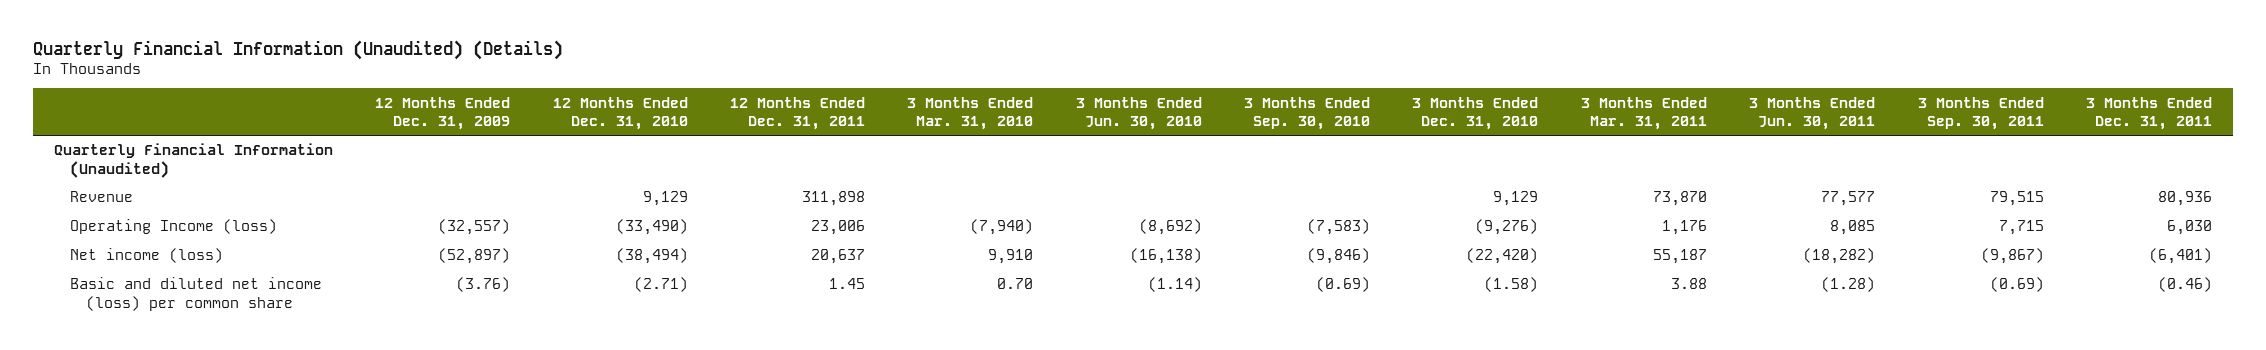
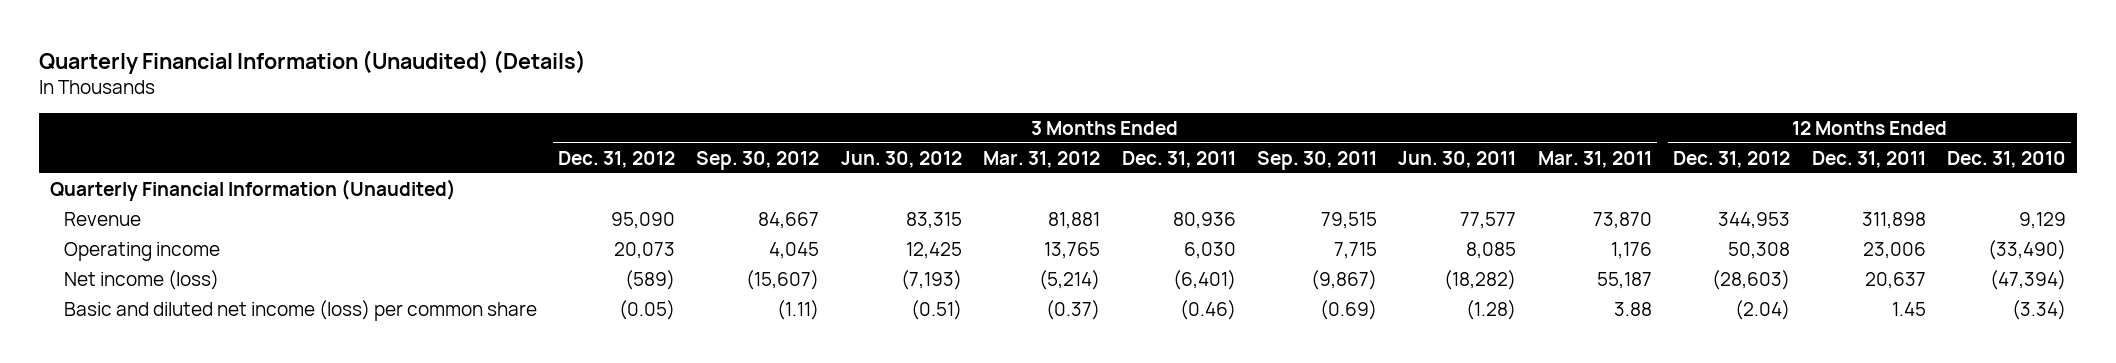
- | 12 Months Ended Dec. 31, 2009 | 12 Months Ended Dec. 31, 2010 | 12 Months Ended Dec. 31, 2011 | 3 Months Ended Mar. 31, 2010 | 3 Months Ended Jun. 30, 2010 | 3 Months Ended Sep. 30, 2010 | 3 Months Ended Dec. 31, 2010 | 3 Months Ended Mar. 31, 2011 | 3 Months Ended Jun. 30, 2011 | 3 Months Ended Sep. 30, 2011 | 3 Months Ended Dec. 31, 2011
+ | 3 Months Ended Dec. 31, 2012 | 3 Months Ended Sep. 30, 2012 | 3 Months Ended Jun. 30, 2012 | 3 Months Ended Mar. 31, 2012 | 3 Months Ended Dec. 31, 2011 | 3 Months Ended Sep. 30, 2011 | 3 Months Ended Jun. 30, 2011 | 3 Months Ended Mar. 31, 2011 | 12 Months Ended Dec. 31, 2012 | 12 Months Ended Dec. 31, 2011 | 12 Months Ended Dec. 31, 2010
- Operating Income (loss) | (32,557) | (33,490) | 23,006 | (7,940) | (8,692) | (7,583) | (9,276) | 1,176 | 8,085 | 7,715 | 6,030
- Net income (loss) | (52,897) | (38,494) | 20,637 | 9,910 | (16,138) | (9,846) | (22,420) | 55,187 | (18,282) | (9,867) | (6,401)
- Basic and diluted net income (loss) per common share | (3.76) | (2.71) | 1.45 | 0.70 | (1.14) | (0.69) | (1.58) | 3.88 | (1.28) | (0.69) | (0.46)
+ Operating income | 20,073 | 4,045 | 12,425 | 13,765 | 6,030 | 7,715 | 8,085 | 1,176 | 50,308 | 23,006 | (33,490)
+ Net income (loss) | (589) | (15,607) | (7,193) | (5,214) | (6,401) | (9,867) | (18,282) | 55,187 | (28,603) | 20,637 | (47,394)
+ Basic and diluted net income (loss) per common share | (0.05) | (1.11) | (0.51) | (0.37) | (0.46) | (0.69) | (1.28) | 3.88 | (2.04) | 1.45 | (3.34)

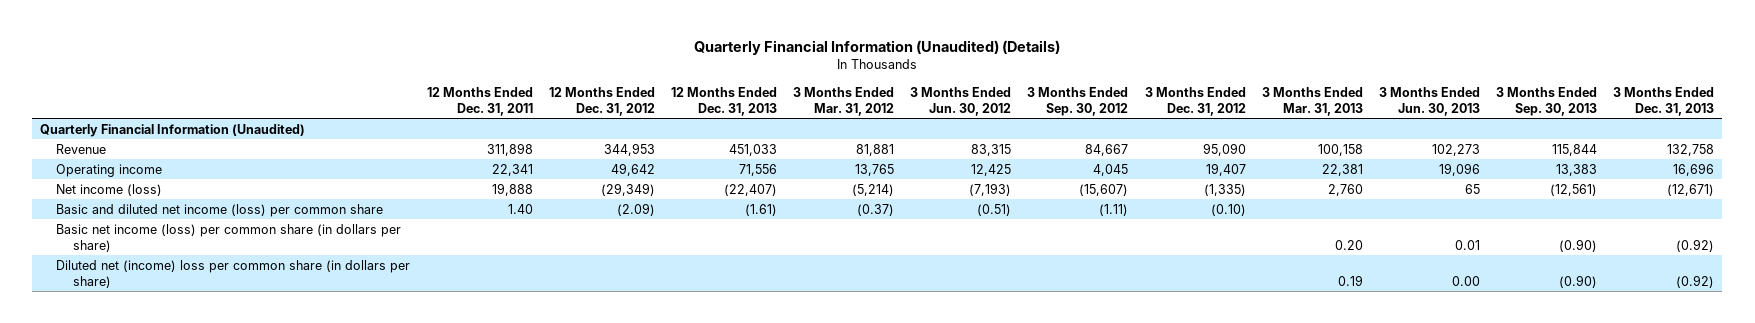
- | 3 Months Ended Dec. 31, 2012 | 3 Months Ended Sep. 30, 2012 | 3 Months Ended Jun. 30, 2012 | 3 Months Ended Mar. 31, 2012 | 3 Months Ended Dec. 31, 2011 | 3 Months Ended Sep. 30, 2011 | 3 Months Ended Jun. 30, 2011 | 3 Months Ended Mar. 31, 2011 | 12 Months Ended Dec. 31, 2012 | 12 Months Ended Dec. 31, 2011 | 12 Months Ended Dec. 31, 2010
+ | 12 Months Ended Dec. 31, 2011 | 12 Months Ended Dec. 31, 2012 | 12 Months Ended Dec. 31, 2013 | 3 Months Ended Mar. 31, 2012 | 3 Months Ended Jun. 30, 2012 | 3 Months Ended Sep. 30, 2012 | 3 Months Ended Dec. 31, 2012 | 3 Months Ended Mar. 31, 2013 | 3 Months Ended Jun. 30, 2013 | 3 Months Ended Sep. 30, 2013 | 3 Months Ended Dec. 31, 2013
- Operating income | 20,073 | 4,045 | 12,425 | 13,765 | 6,030 | 7,715 | 8,085 | 1,176 | 50,308 | 23,006 | (33,490)
- Net income (loss) | (589) | (15,607) | (7,193) | (5,214) | (6,401) | (9,867) | (18,282) | 55,187 | (28,603) | 20,637 | (47,394)
- Basic and diluted net income (loss) per common share | (0.05) | (1.11) | (0.51) | (0.37) | (0.46) | (0.69) | (1.28) | 3.88 | (2.04) | 1.45 | (3.34)
+ Operating income | 22,341 | 49,642 | 71,556 | 13,765 | 12,425 | 4,045 | 19,407 | 22,381 | 19,096 | 13,383 | 16,696
+ Net income (loss) | 19,888 | (29,349) | (22,407) | (5,214) | (7,193) | (15,607) | (1,335) | 2,760 | 65 | (12,561) | (12,671)
+ Basic and diluted net income (loss) per common share | 1.40 | (2.09) | (1.61) | (0.37) | (0.51) | (1.11) | (0.10) | | | |
+ Basic net income (loss) per common share (in dollars per share) | | | | | | | | 0.20 | 0.01 | (0.90) | (0.92)
+ Diluted net (income) loss per common share (in dollars per share) | | | | | | | | 0.19 | 0.00 | (0.90) | (0.92)

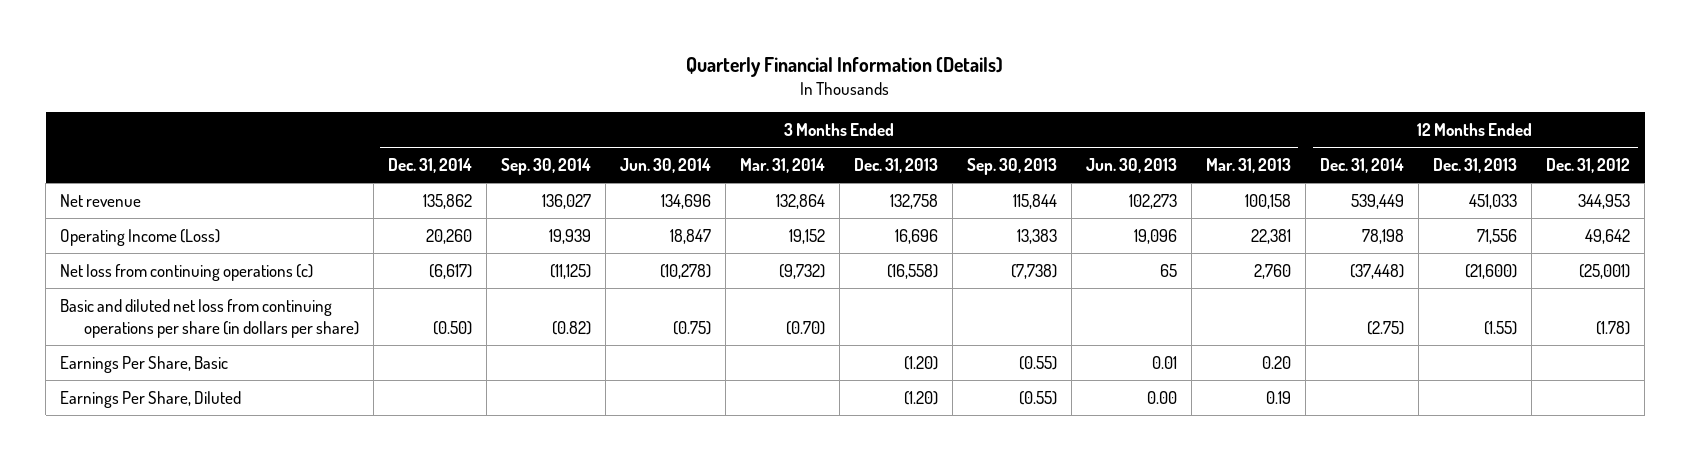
- Quarterly Financial Information (Unaudited) (Details)
+ Quarterly Financial Information (Details)
- | 12 Months Ended Dec. 31, 2011 | 12 Months Ended Dec. 31, 2012 | 12 Months Ended Dec. 31, 2013 | 3 Months Ended Mar. 31, 2012 | 3 Months Ended Jun. 30, 2012 | 3 Months Ended Sep. 30, 2012 | 3 Months Ended Dec. 31, 2012 | 3 Months Ended Mar. 31, 2013 | 3 Months Ended Jun. 30, 2013 | 3 Months Ended Sep. 30, 2013 | 3 Months Ended Dec. 31, 2013
+ | 3 Months Ended Dec. 31, 2014 | 3 Months Ended Sep. 30, 2014 | 3 Months Ended Jun. 30, 2014 | 3 Months Ended Mar. 31, 2014 | 3 Months Ended Dec. 31, 2013 | 3 Months Ended Sep. 30, 2013 | 3 Months Ended Jun. 30, 2013 | 3 Months Ended Mar. 31, 2013 | 12 Months Ended Dec. 31, 2014 | 12 Months Ended Dec. 31, 2013 | 12 Months Ended Dec. 31, 2012
- Quarterly Financial Information (Unaudited)
- Revenue | 311,898 | 344,953 | 451,033 | 81,881 | 83,315 | 84,667 | 95,090 | 100,158 | 102,273 | 115,844 | 132,758
- Operating income | 22,341 | 49,642 | 71,556 | 13,765 | 12,425 | 4,045 | 19,407 | 22,381 | 19,096 | 13,383 | 16,696
- Net income (loss) | 19,888 | (29,349) | (22,407) | (5,214) | (7,193) | (15,607) | (1,335) | 2,760 | 65 | (12,561) | (12,671)
- Basic and diluted net income (loss) per common share | 1.40 | (2.09) | (1.61) | (0.37) | (0.51) | (1.11) | (0.10) | | | |
- Basic net income (loss) per common share (in dollars per share) | | | | | | | | 0.20 | 0.01 | (0.90) | (0.92)
- Diluted net (income) loss per common share (in dollars per share) | | | | | | | | 0.19 | 0.00 | (0.90) | (0.92)
+ Net revenue | 135,862 | 136,027 | 134,696 | 132,864 | 132,758 | 115,844 | 102,273 | 100,158 | 539,449 | 451,033 | 344,953
+ Operating Income (Loss) | 20,260 | 19,939 | 18,847 | 19,152 | 16,696 | 13,383 | 19,096 | 22,381 | 78,198 | 71,556 | 49,642
+ Net loss from continuing operations (c) | (6,617) | (11,125) | (10,278) | (9,732) | (16,558) | (7,738) | 65 | 2,760 | (37,448) | (21,600) | (25,001)
+ Basic and diluted net loss from continuing operations per share (in dollars per share) | (0.50) | (0.82) | (0.75) | (0.70) | | | | | (2.75) | (1.55) | (1.78)
+ Earnings Per Share, Basic | | | | | (1.20) | (0.55) | 0.01 | 0.20 | | |
+ Earnings Per Share, Diluted | | | | | (1.20) | (0.55) | 0.00 | 0.19 | | |

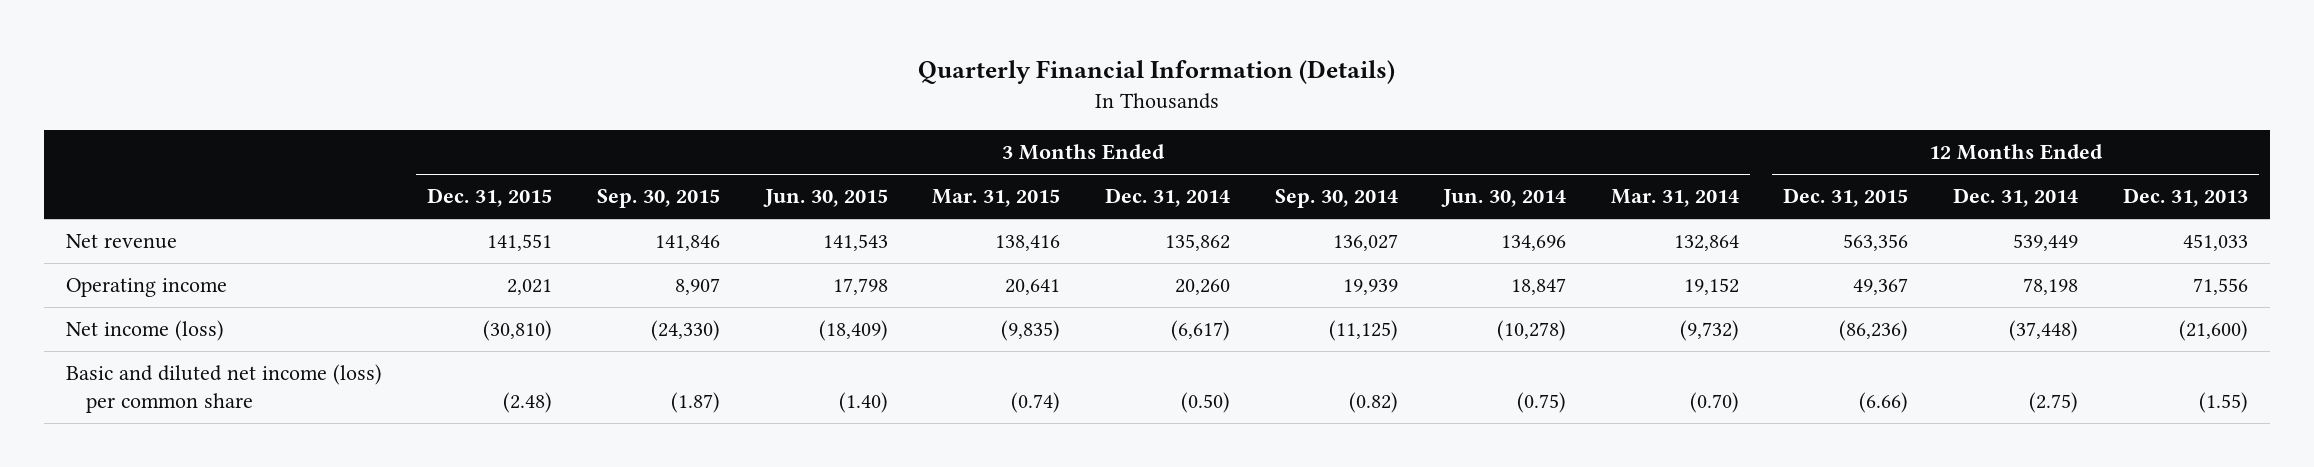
- | 3 Months Ended Dec. 31, 2014 | 3 Months Ended Sep. 30, 2014 | 3 Months Ended Jun. 30, 2014 | 3 Months Ended Mar. 31, 2014 | 3 Months Ended Dec. 31, 2013 | 3 Months Ended Sep. 30, 2013 | 3 Months Ended Jun. 30, 2013 | 3 Months Ended Mar. 31, 2013 | 12 Months Ended Dec. 31, 2014 | 12 Months Ended Dec. 31, 2013 | 12 Months Ended Dec. 31, 2012
+ | 3 Months Ended Dec. 31, 2015 | 3 Months Ended Sep. 30, 2015 | 3 Months Ended Jun. 30, 2015 | 3 Months Ended Mar. 31, 2015 | 3 Months Ended Dec. 31, 2014 | 3 Months Ended Sep. 30, 2014 | 3 Months Ended Jun. 30, 2014 | 3 Months Ended Mar. 31, 2014 | 12 Months Ended Dec. 31, 2015 | 12 Months Ended Dec. 31, 2014 | 12 Months Ended Dec. 31, 2013
- Operating Income (Loss) | 20,260 | 19,939 | 18,847 | 19,152 | 16,696 | 13,383 | 19,096 | 22,381 | 78,198 | 71,556 | 49,642
- Net loss from continuing operations (c) | (6,617) | (11,125) | (10,278) | (9,732) | (16,558) | (7,738) | 65 | 2,760 | (37,448) | (21,600) | (25,001)
- Basic and diluted net loss from continuing operations per share (in dollars per share) | (0.50) | (0.82) | (0.75) | (0.70) | | | | | (2.75) | (1.55) | (1.78)
- Earnings Per Share, Basic | | | | | (1.20) | (0.55) | 0.01 | 0.20 | | |
- Earnings Per Share, Diluted | | | | | (1.20) | (0.55) | 0.00 | 0.19 | | |
+ Operating income | 2,021 | 8,907 | 17,798 | 20,641 | 20,260 | 19,939 | 18,847 | 19,152 | 49,367 | 78,198 | 71,556
+ Net income (loss) | (30,810) | (24,330) | (18,409) | (9,835) | (6,617) | (11,125) | (10,278) | (9,732) | (86,236) | (37,448) | (21,600)
+ Basic and diluted net income (loss) per common share | (2.48) | (1.87) | (1.40) | (0.74) | (0.50) | (0.82) | (0.75) | (0.70) | (6.66) | (2.75) | (1.55)

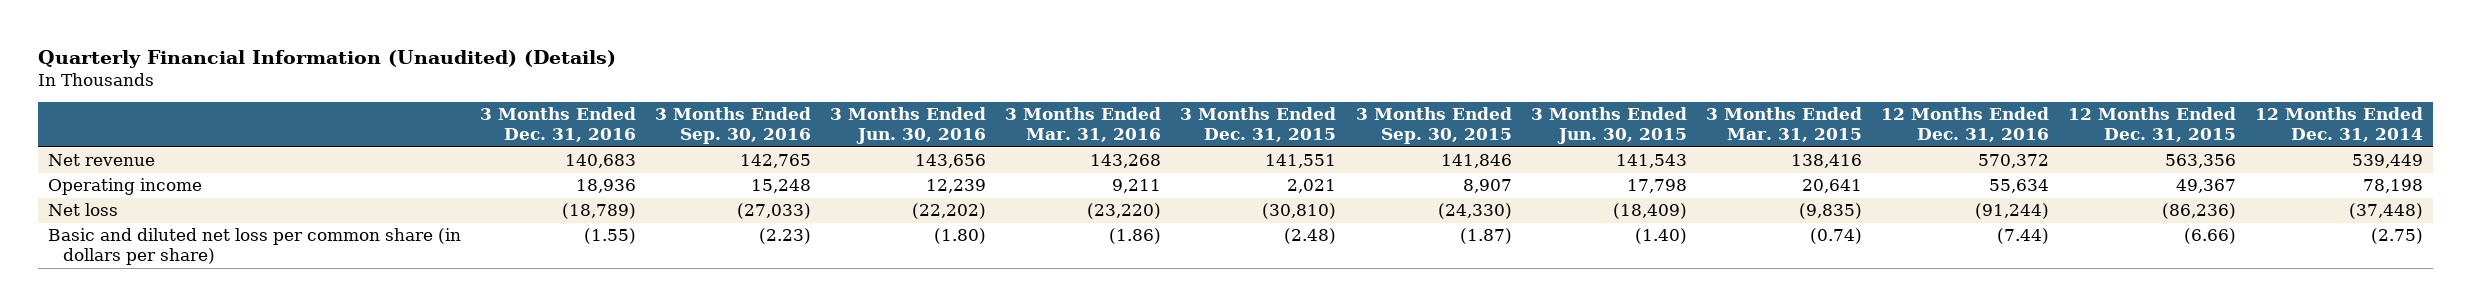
- Quarterly Financial Information (Details)
+ Quarterly Financial Information (Unaudited) (Details)
- | 3 Months Ended Dec. 31, 2015 | 3 Months Ended Sep. 30, 2015 | 3 Months Ended Jun. 30, 2015 | 3 Months Ended Mar. 31, 2015 | 3 Months Ended Dec. 31, 2014 | 3 Months Ended Sep. 30, 2014 | 3 Months Ended Jun. 30, 2014 | 3 Months Ended Mar. 31, 2014 | 12 Months Ended Dec. 31, 2015 | 12 Months Ended Dec. 31, 2014 | 12 Months Ended Dec. 31, 2013
+ | 3 Months Ended Dec. 31, 2016 | 3 Months Ended Sep. 30, 2016 | 3 Months Ended Jun. 30, 2016 | 3 Months Ended Mar. 31, 2016 | 3 Months Ended Dec. 31, 2015 | 3 Months Ended Sep. 30, 2015 | 3 Months Ended Jun. 30, 2015 | 3 Months Ended Mar. 31, 2015 | 12 Months Ended Dec. 31, 2016 | 12 Months Ended Dec. 31, 2015 | 12 Months Ended Dec. 31, 2014
- Net income (loss) | (30,810) | (24,330) | (18,409) | (9,835) | (6,617) | (11,125) | (10,278) | (9,732) | (86,236) | (37,448) | (21,600)
- Basic and diluted net income (loss) per common share | (2.48) | (1.87) | (1.40) | (0.74) | (0.50) | (0.82) | (0.75) | (0.70) | (6.66) | (2.75) | (1.55)
+ Net loss | (18,789) | (27,033) | (22,202) | (23,220) | (30,810) | (24,330) | (18,409) | (9,835) | (91,244) | (86,236) | (37,448)
+ Basic and diluted net loss per common share (in dollars per share) | (1.55) | (2.23) | (1.80) | (1.86) | (2.48) | (1.87) | (1.40) | (0.74) | (7.44) | (6.66) | (2.75)

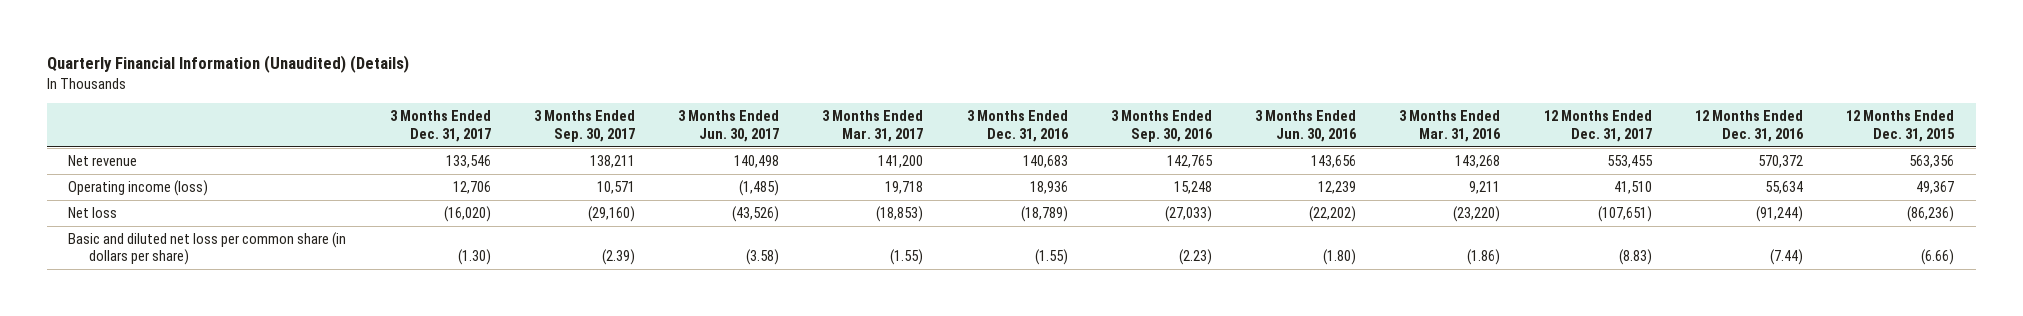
- | 3 Months Ended Dec. 31, 2016 | 3 Months Ended Sep. 30, 2016 | 3 Months Ended Jun. 30, 2016 | 3 Months Ended Mar. 31, 2016 | 3 Months Ended Dec. 31, 2015 | 3 Months Ended Sep. 30, 2015 | 3 Months Ended Jun. 30, 2015 | 3 Months Ended Mar. 31, 2015 | 12 Months Ended Dec. 31, 2016 | 12 Months Ended Dec. 31, 2015 | 12 Months Ended Dec. 31, 2014
+ | 3 Months Ended Dec. 31, 2017 | 3 Months Ended Sep. 30, 2017 | 3 Months Ended Jun. 30, 2017 | 3 Months Ended Mar. 31, 2017 | 3 Months Ended Dec. 31, 2016 | 3 Months Ended Sep. 30, 2016 | 3 Months Ended Jun. 30, 2016 | 3 Months Ended Mar. 31, 2016 | 12 Months Ended Dec. 31, 2017 | 12 Months Ended Dec. 31, 2016 | 12 Months Ended Dec. 31, 2015
- Operating income | 18,936 | 15,248 | 12,239 | 9,211 | 2,021 | 8,907 | 17,798 | 20,641 | 55,634 | 49,367 | 78,198
+ Operating income (loss) | 12,706 | 10,571 | (1,485) | 19,718 | 18,936 | 15,248 | 12,239 | 9,211 | 41,510 | 55,634 | 49,367

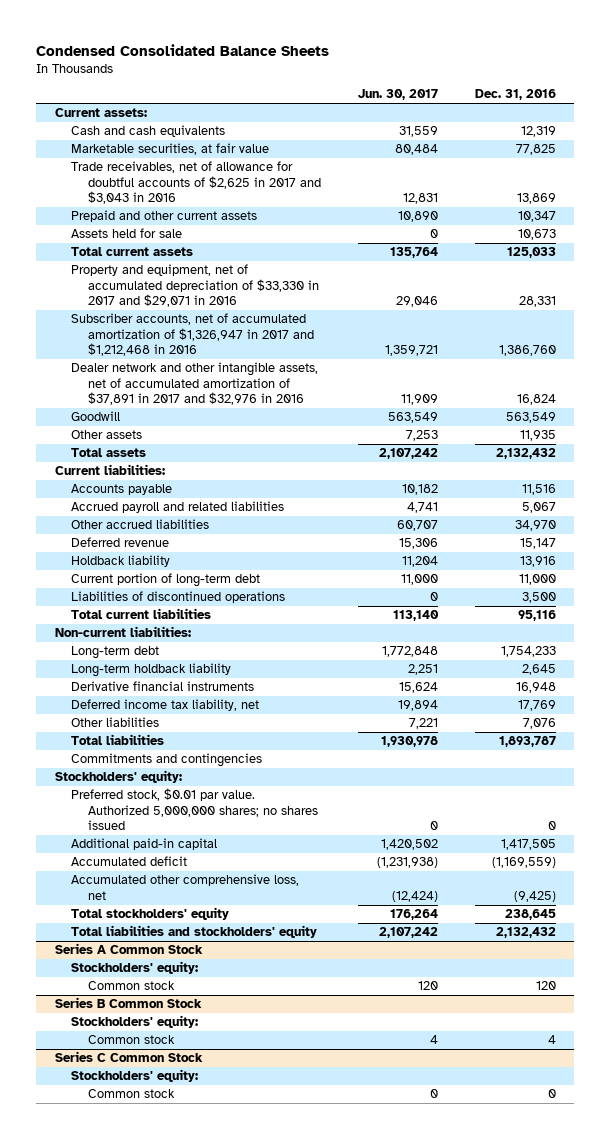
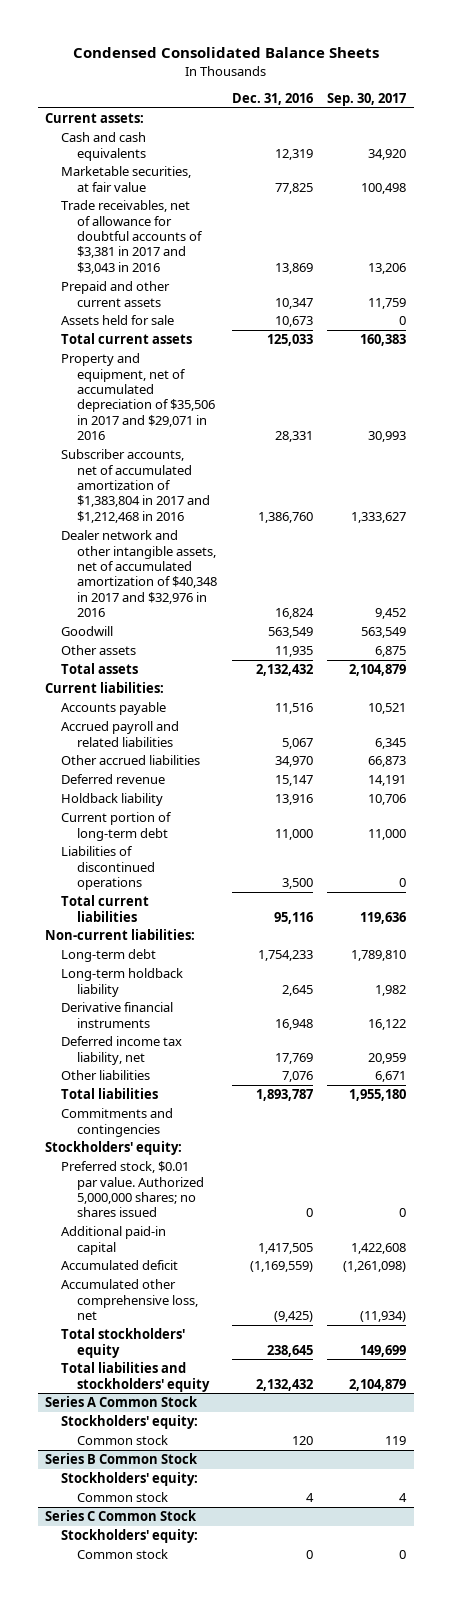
- | Jun. 30, 2017 | Dec. 31, 2016
+ | Dec. 31, 2016 | Sep. 30, 2017
- Trade receivables, net of allowance for doubtful accounts of $2,625 in 2017 and $3,043 in 2016 | 12,831 | 13,869
+ Trade receivables, net of allowance for doubtful accounts of $3,381 in 2017 and $3,043 in 2016 | 13,869 | 13,206
- Property and equipment, net of accumulated depreciation of $33,330 in 2017 and $29,071 in 2016 | 29,046 | 28,331
- Subscriber accounts, net of accumulated amortization of $1,326,947 in 2017 and $1,212,468 in 2016 | 1,359,721 | 1,386,760
- Dealer network and other intangible assets, net of accumulated amortization of $37,891 in 2017 and $32,976 in 2016 | 11,909 | 16,824
+ Property and equipment, net of accumulated depreciation of $35,506 in 2017 and $29,071 in 2016 | 28,331 | 30,993
+ Subscriber accounts, net of accumulated amortization of $1,383,804 in 2017 and $1,212,468 in 2016 | 1,386,760 | 1,333,627
+ Dealer network and other intangible assets, net of accumulated amortization of $40,348 in 2017 and $32,976 in 2016 | 16,824 | 9,452

